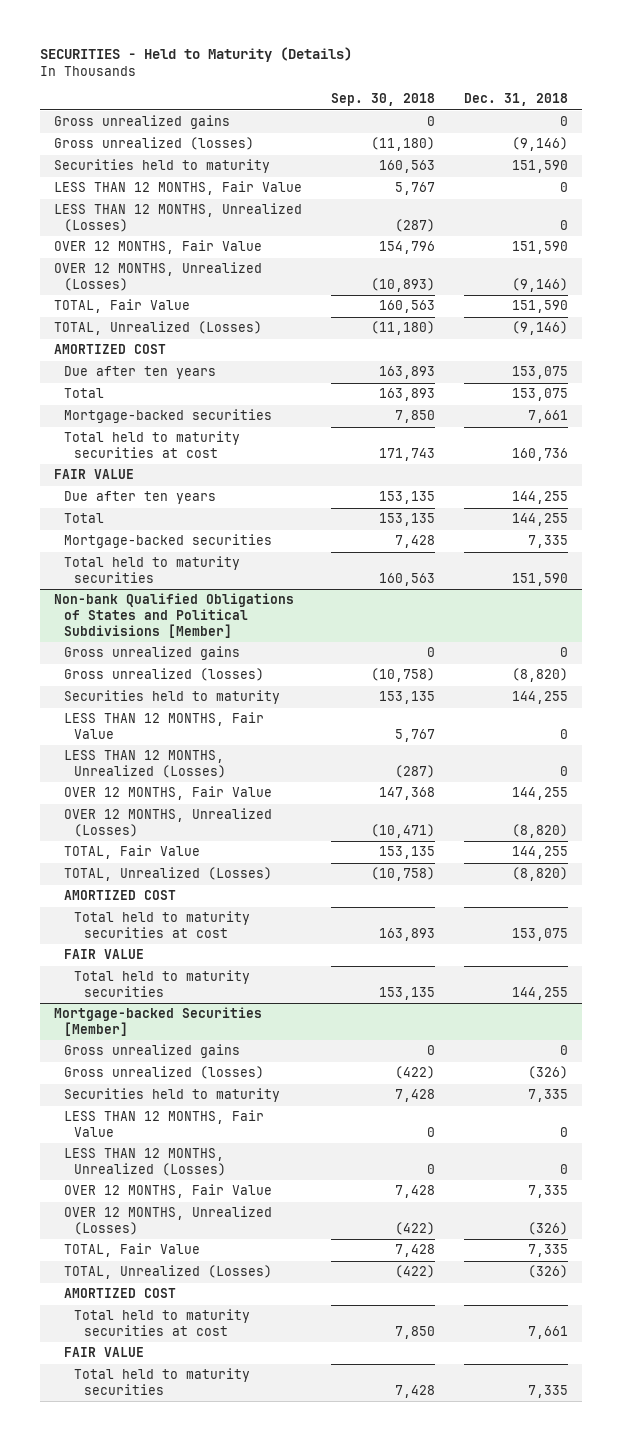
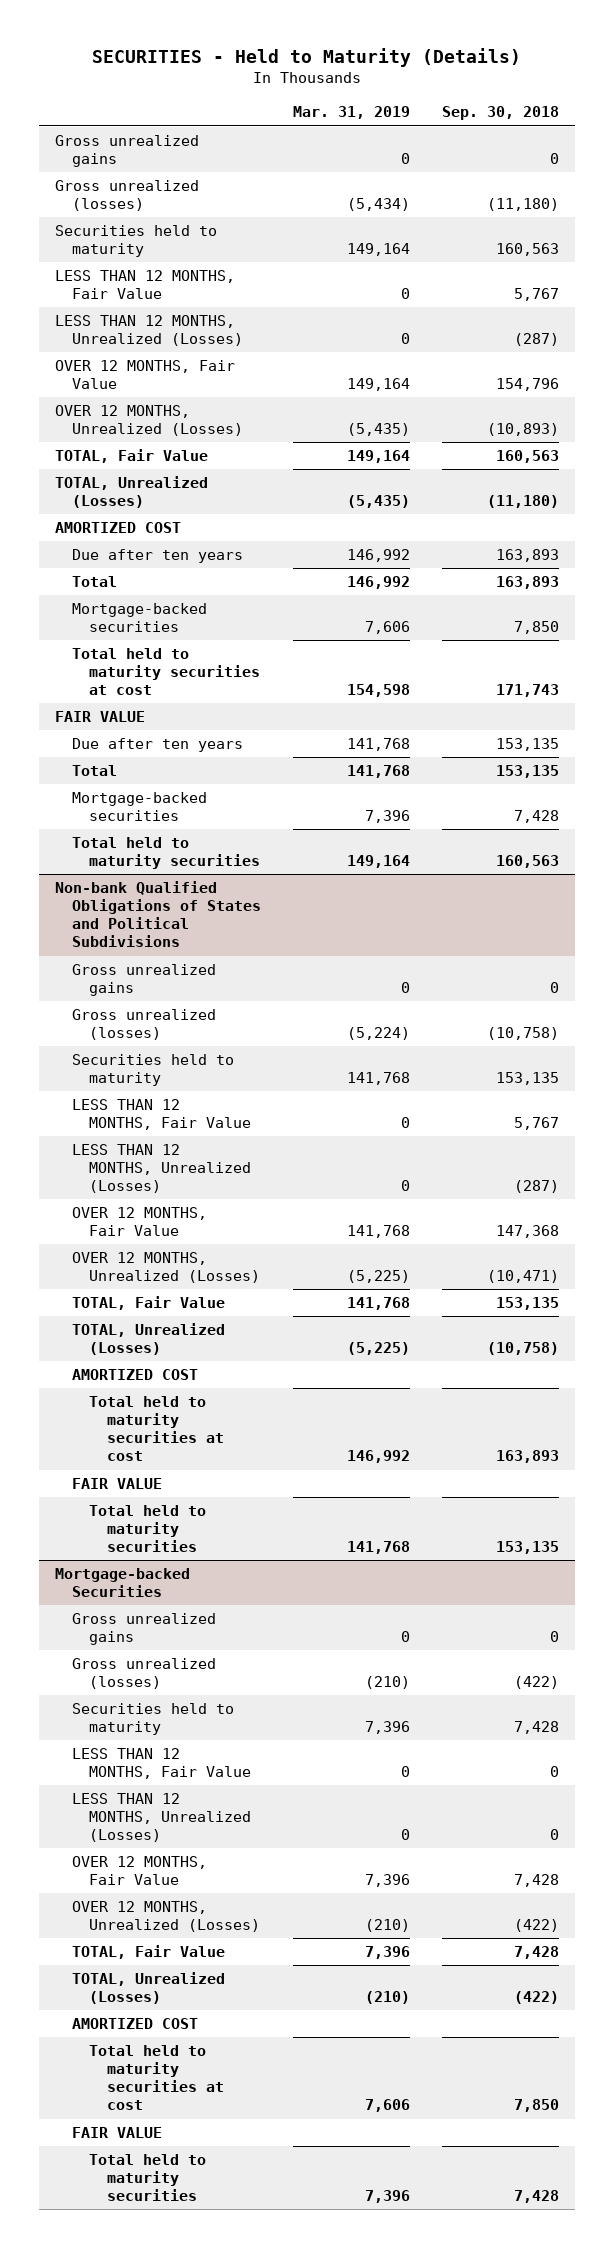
- | Sep. 30, 2018 | Dec. 31, 2018
+ | Mar. 31, 2019 | Sep. 30, 2018
- Non-bank Qualified Obligations of States and Political Subdivisions [Member]
+ Non-bank Qualified Obligations of States and Political Subdivisions
- Mortgage-backed Securities [Member]
+ Mortgage-backed Securities

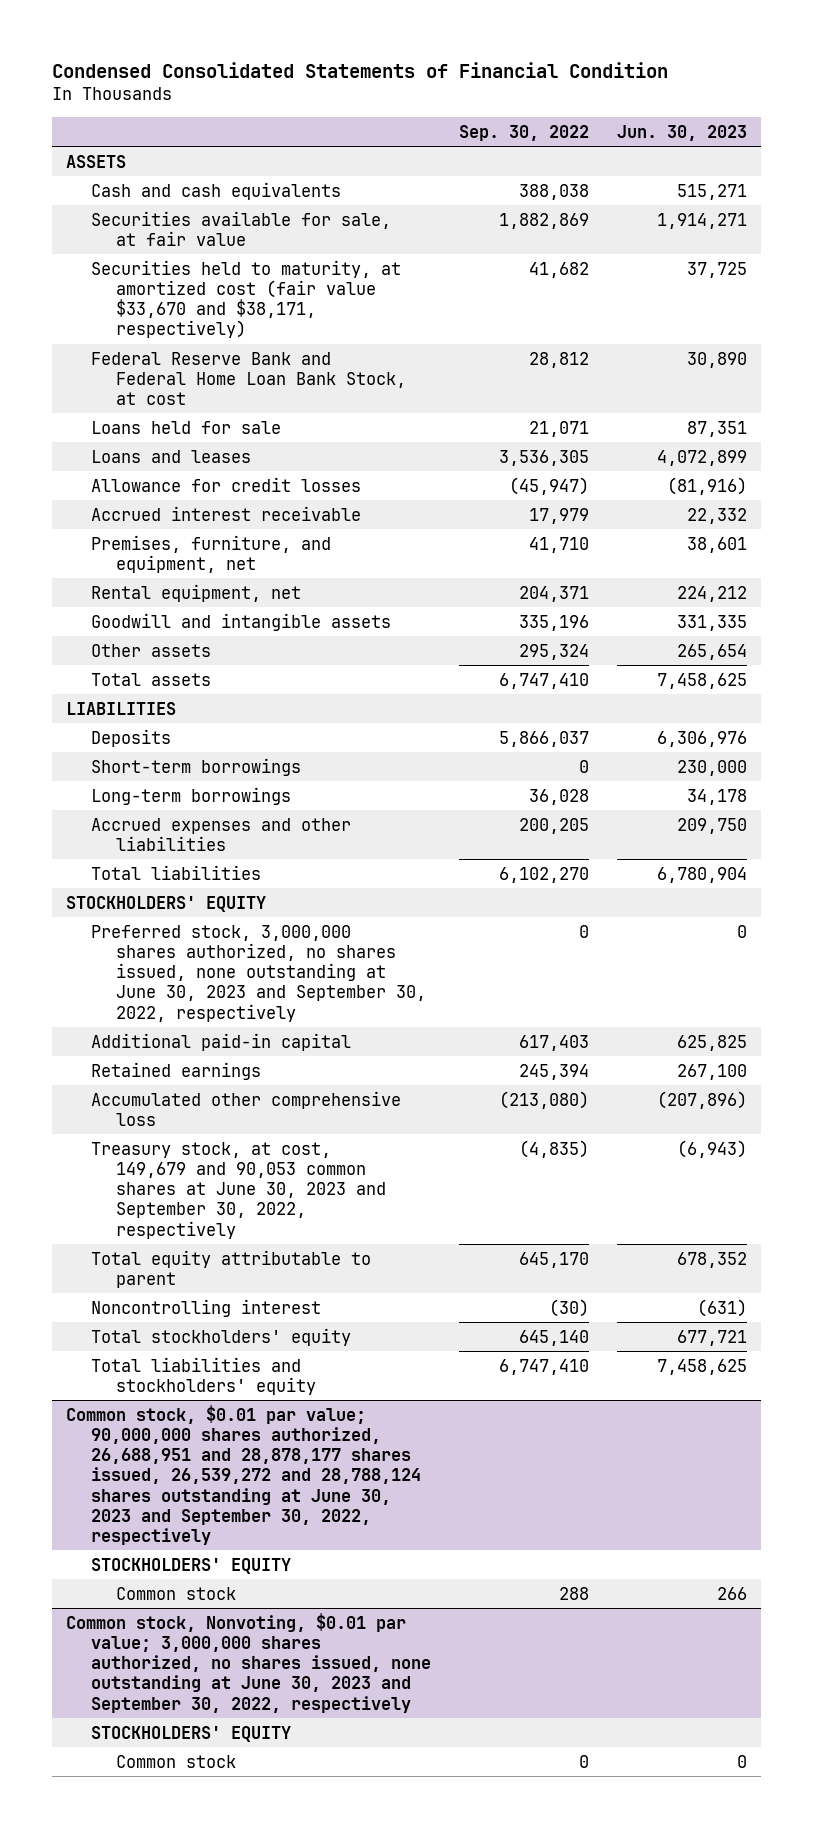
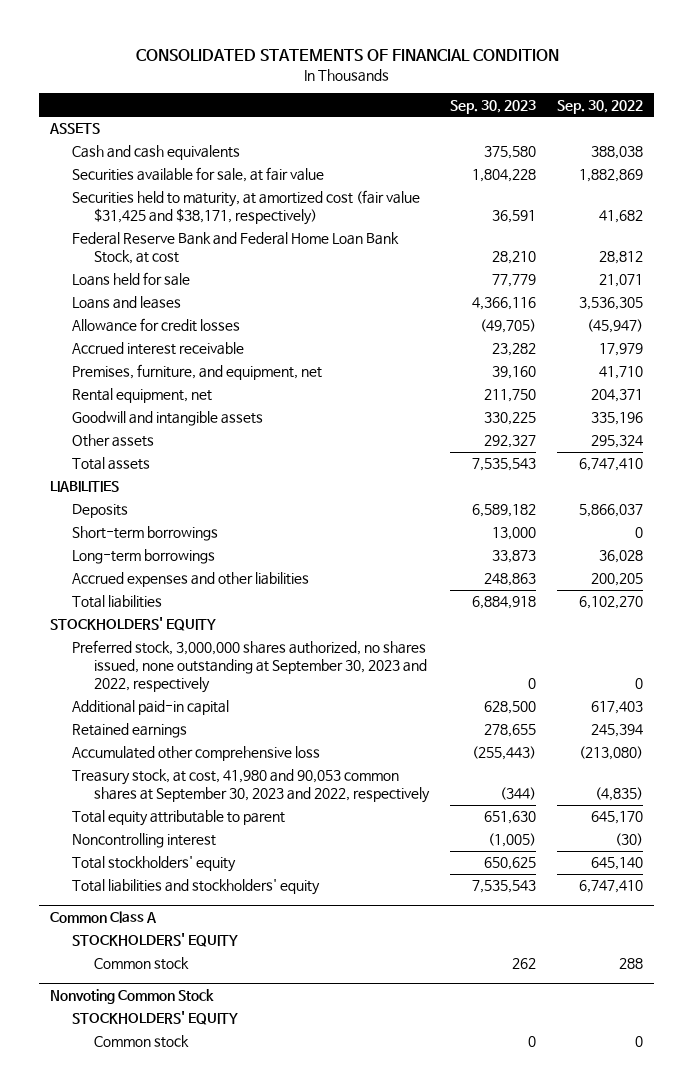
- Condensed Consolidated Statements of Financial Condition
+ CONSOLIDATED STATEMENTS OF FINANCIAL CONDITION
- | Sep. 30, 2022 | Jun. 30, 2023
+ | Sep. 30, 2023 | Sep. 30, 2022
- Securities held to maturity, at amortized cost (fair value $33,670 and $38,171, respectively) | 41,682 | 37,725
+ Securities held to maturity, at amortized cost (fair value $31,425 and $38,171, respectively) | 36,591 | 41,682
- Preferred stock, 3,000,000 shares authorized, no shares issued, none outstanding at June 30, 2023 and September 30, 2022, respectively | 0 | 0
+ Preferred stock, 3,000,000 shares authorized, no shares issued, none outstanding at September 30, 2023 and 2022, respectively | 0 | 0
- Treasury stock, at cost, 149,679 and 90,053 common shares at June 30, 2023 and September 30, 2022, respectively | (4,835) | (6,943)
+ Treasury stock, at cost, 41,980 and 90,053 common shares at September 30, 2023 and 2022, respectively | (344) | (4,835)
- Common stock, $0.01 par value; 90,000,000 shares authorized, 26,688,951 and 28,878,177 shares issued, 26,539,272 and 28,788,124 shares outstanding at June 30, 2023 and September 30, 2022, respectively
+ Common Class A
- Common stock, Nonvoting, $0.01 par value; 3,000,000 shares authorized, no shares issued, none outstanding at June 30, 2023 and September 30, 2022, respectively
+ Nonvoting Common Stock

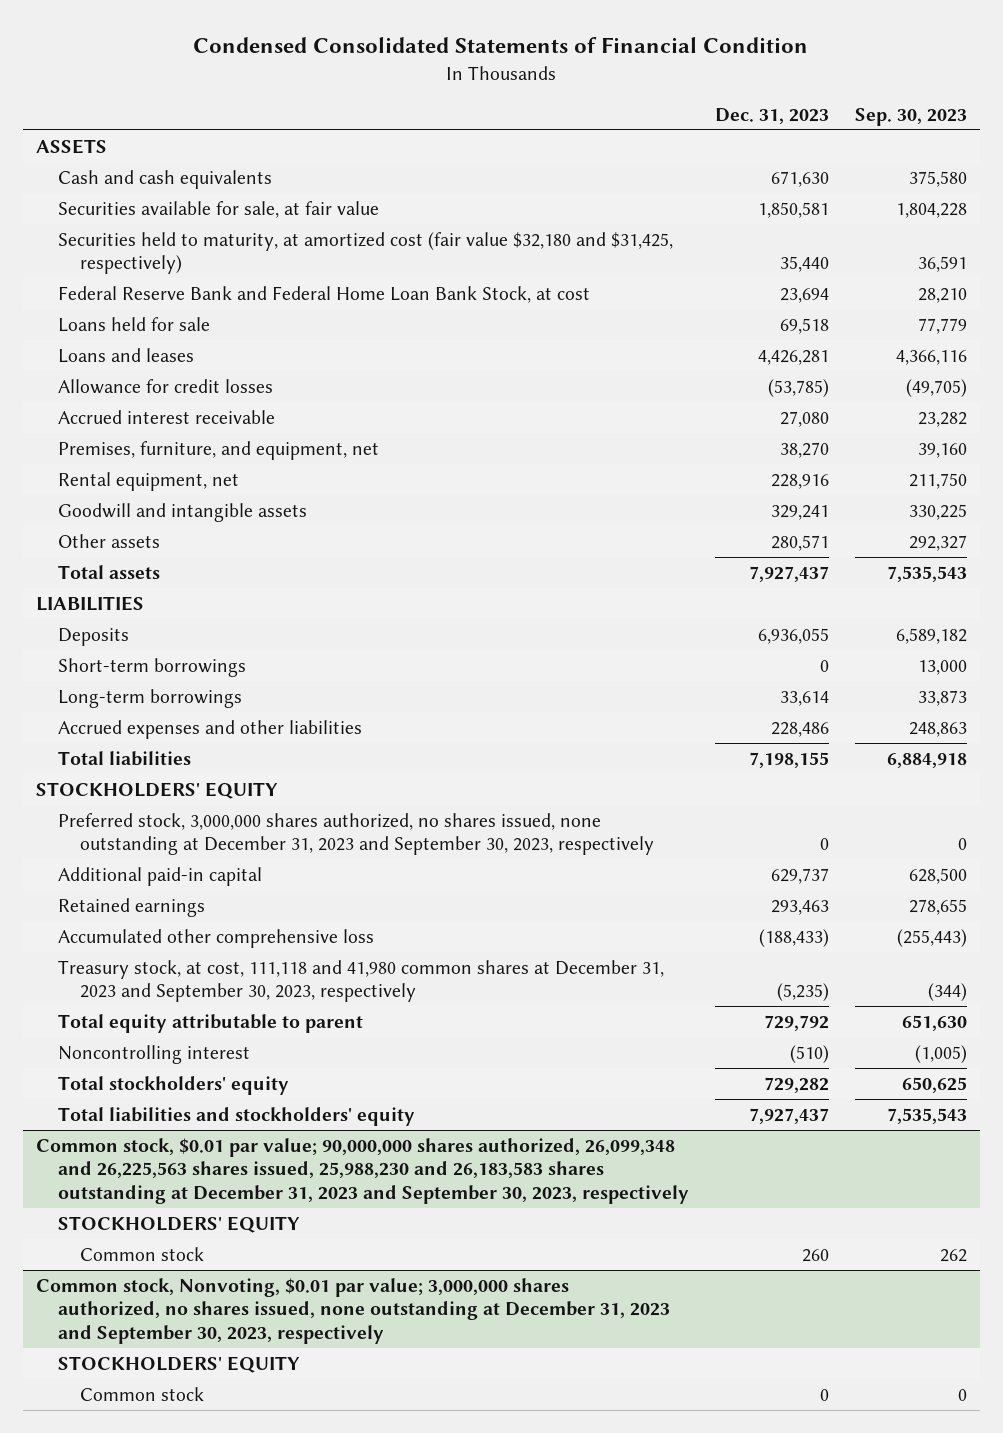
- CONSOLIDATED STATEMENTS OF FINANCIAL CONDITION
+ Condensed Consolidated Statements of Financial Condition
- | Sep. 30, 2023 | Sep. 30, 2022
+ | Dec. 31, 2023 | Sep. 30, 2023
- Securities held to maturity, at amortized cost (fair value $31,425 and $38,171, respectively) | 36,591 | 41,682
+ Securities held to maturity, at amortized cost (fair value $32,180 and $31,425, respectively) | 35,440 | 36,591
- Preferred stock, 3,000,000 shares authorized, no shares issued, none outstanding at September 30, 2023 and 2022, respectively | 0 | 0
+ Preferred stock, 3,000,000 shares authorized, no shares issued, none outstanding at December 31, 2023 and September 30, 2023, respectively | 0 | 0
- Treasury stock, at cost, 41,980 and 90,053 common shares at September 30, 2023 and 2022, respectively | (344) | (4,835)
+ Treasury stock, at cost, 111,118 and 41,980 common shares at December 31, 2023 and September 30, 2023, respectively | (5,235) | (344)
- Common Class A
+ Common stock, $0.01 par value; 90,000,000 shares authorized, 26,099,348 and 26,225,563 shares issued, 25,988,230 and 26,183,583 shares outstanding at December 31, 2023 and September 30, 2023, respectively
- Nonvoting Common Stock
+ Common stock, Nonvoting, $0.01 par value; 3,000,000 shares authorized, no shares issued, none outstanding at December 31, 2023 and September 30, 2023, respectively

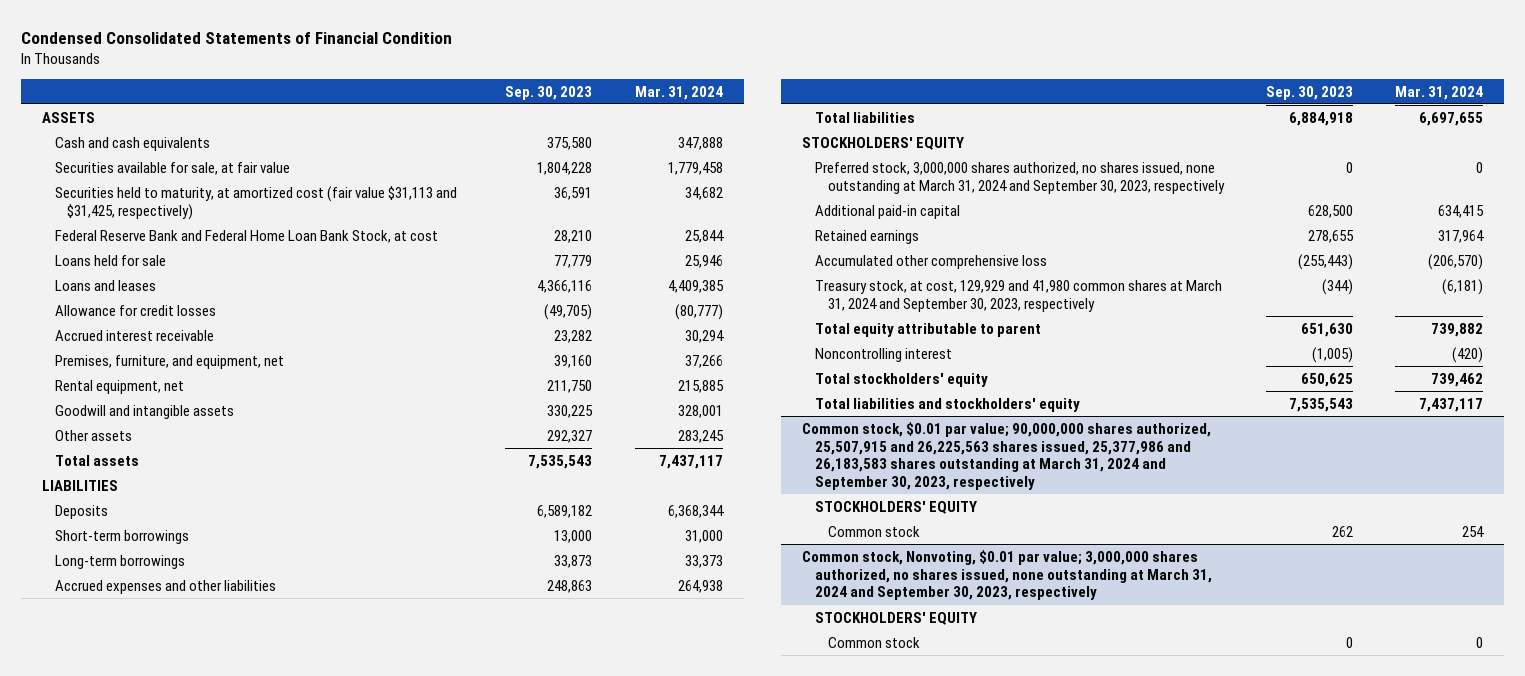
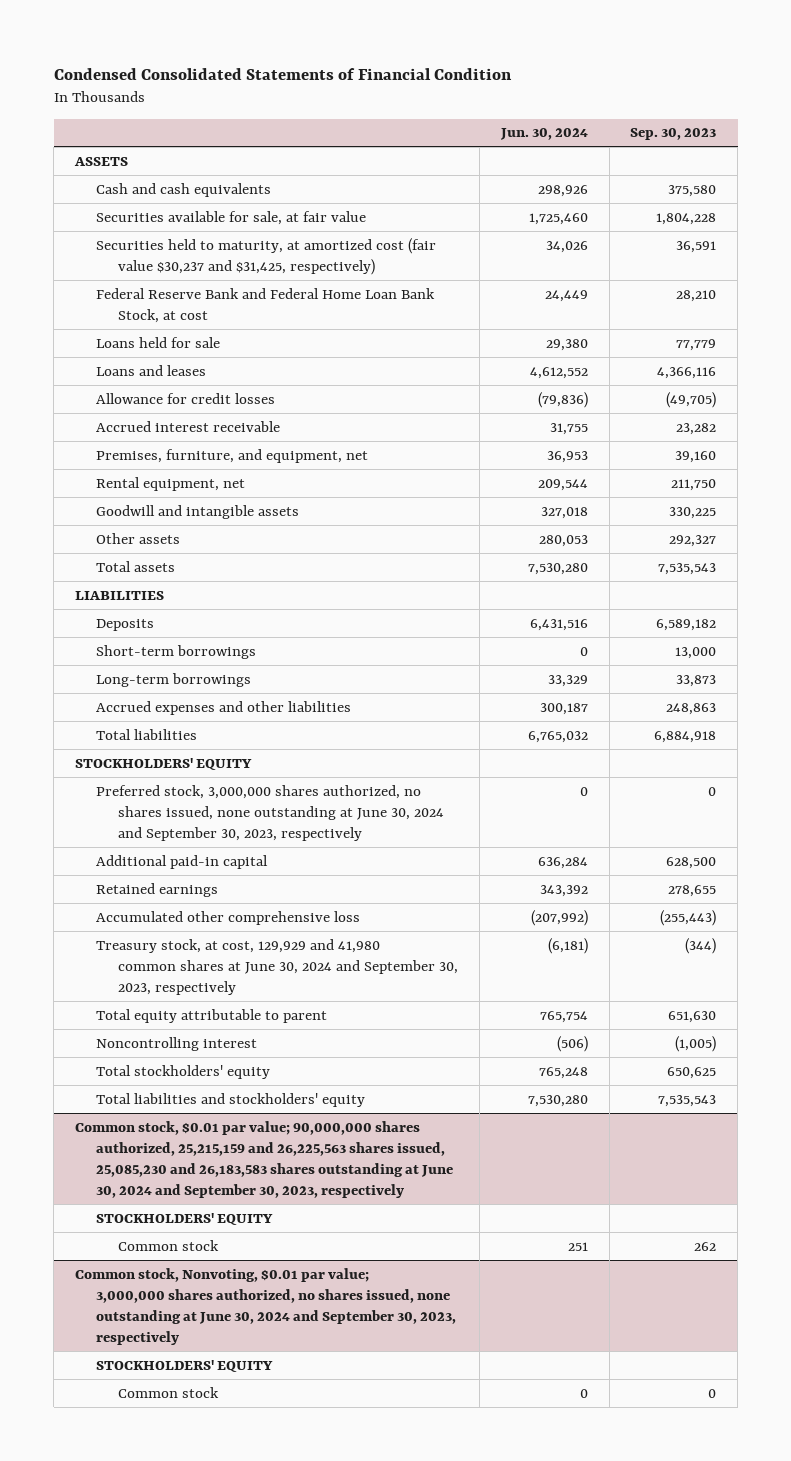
- | Sep. 30, 2023 | Mar. 31, 2024
+ | Jun. 30, 2024 | Sep. 30, 2023
- Securities held to maturity, at amortized cost (fair value $31,113 and $31,425, respectively) | 36,591 | 34,682
+ Securities held to maturity, at amortized cost (fair value $30,237 and $31,425, respectively) | 34,026 | 36,591
- Preferred stock, 3,000,000 shares authorized, no shares issued, none outstanding at March 31, 2024 and September 30, 2023, respectively | 0 | 0
+ Preferred stock, 3,000,000 shares authorized, no shares issued, none outstanding at June 30, 2024 and September 30, 2023, respectively | 0 | 0
- Treasury stock, at cost, 129,929 and 41,980 common shares at March 31, 2024 and September 30, 2023, respectively | (344) | (6,181)
+ Treasury stock, at cost, 129,929 and 41,980 common shares at June 30, 2024 and September 30, 2023, respectively | (6,181) | (344)
- Common stock, $0.01 par value; 90,000,000 shares authorized, 25,507,915 and 26,225,563 shares issued, 25,377,986 and 26,183,583 shares outstanding at March 31, 2024 and September 30, 2023, respectively
+ Common stock, $0.01 par value; 90,000,000 shares authorized, 25,215,159 and 26,225,563 shares issued, 25,085,230 and 26,183,583 shares outstanding at June 30, 2024 and September 30, 2023, respectively
- Common stock, Nonvoting, $0.01 par value; 3,000,000 shares authorized, no shares issued, none outstanding at March 31, 2024 and September 30, 2023, respectively
+ Common stock, Nonvoting, $0.01 par value; 3,000,000 shares authorized, no shares issued, none outstanding at June 30, 2024 and September 30, 2023, respectively

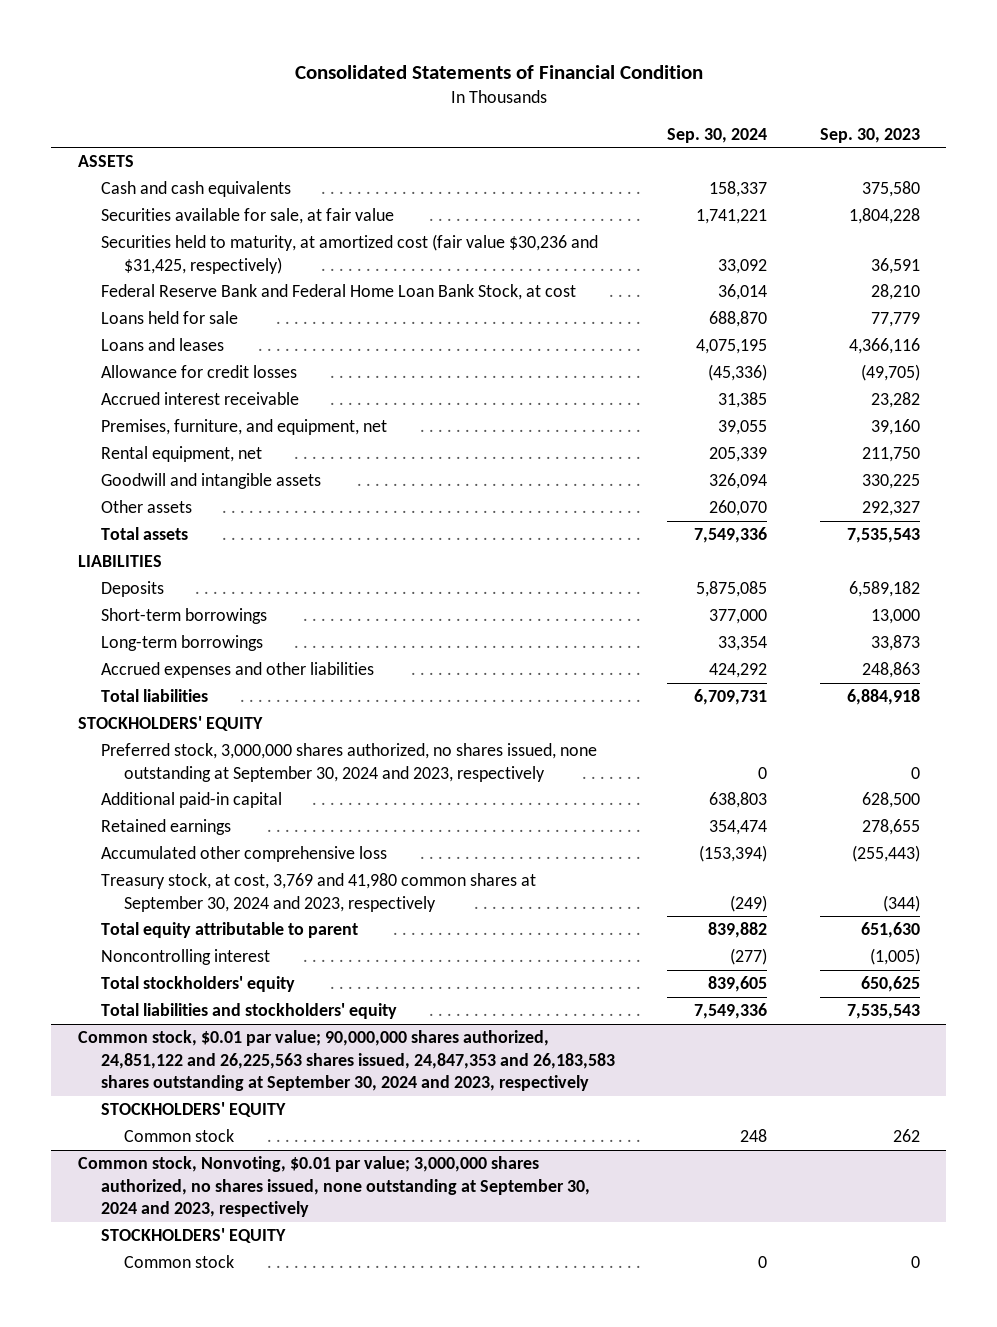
- Condensed Consolidated Statements of Financial Condition
+ Consolidated Statements of Financial Condition
- | Jun. 30, 2024 | Sep. 30, 2023
+ | Sep. 30, 2024 | Sep. 30, 2023
- Securities held to maturity, at amortized cost (fair value $30,237 and $31,425, respectively) | 34,026 | 36,591
+ Securities held to maturity, at amortized cost (fair value $30,236 and $31,425, respectively) | 33,092 | 36,591
- Preferred stock, 3,000,000 shares authorized, no shares issued, none outstanding at June 30, 2024 and September 30, 2023, respectively | 0 | 0
+ Preferred stock, 3,000,000 shares authorized, no shares issued, none outstanding at September 30, 2024 and 2023, respectively | 0 | 0
- Treasury stock, at cost, 129,929 and 41,980 common shares at June 30, 2024 and September 30, 2023, respectively | (6,181) | (344)
+ Treasury stock, at cost, 3,769 and 41,980 common shares at September 30, 2024 and 2023, respectively | (249) | (344)
- Common stock, $0.01 par value; 90,000,000 shares authorized, 25,215,159 and 26,225,563 shares issued, 25,085,230 and 26,183,583 shares outstanding at June 30, 2024 and September 30, 2023, respectively
+ Common stock, $0.01 par value; 90,000,000 shares authorized, 24,851,122 and 26,225,563 shares issued, 24,847,353 and 26,183,583 shares outstanding at September 30, 2024 and 2023, respectively
- Common stock, Nonvoting, $0.01 par value; 3,000,000 shares authorized, no shares issued, none outstanding at June 30, 2024 and September 30, 2023, respectively
+ Common stock, Nonvoting, $0.01 par value; 3,000,000 shares authorized, no shares issued, none outstanding at September 30, 2024 and 2023, respectively

